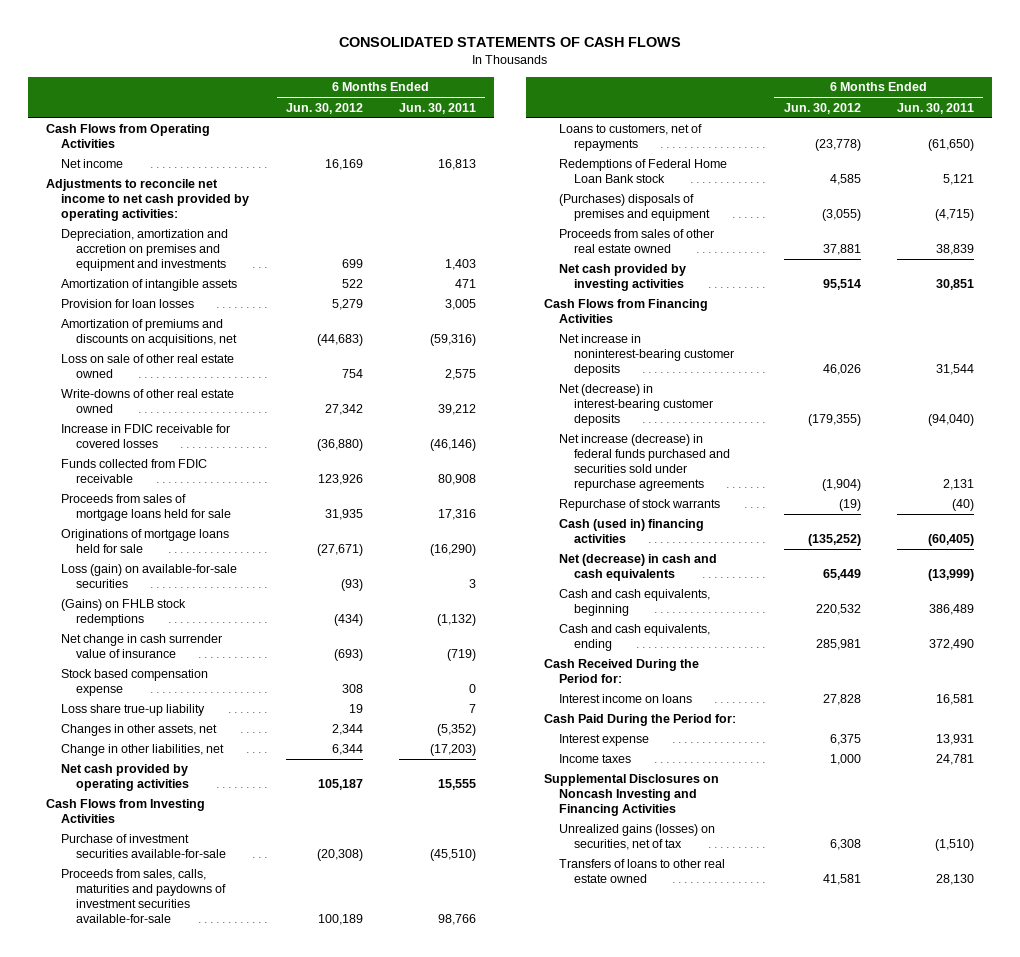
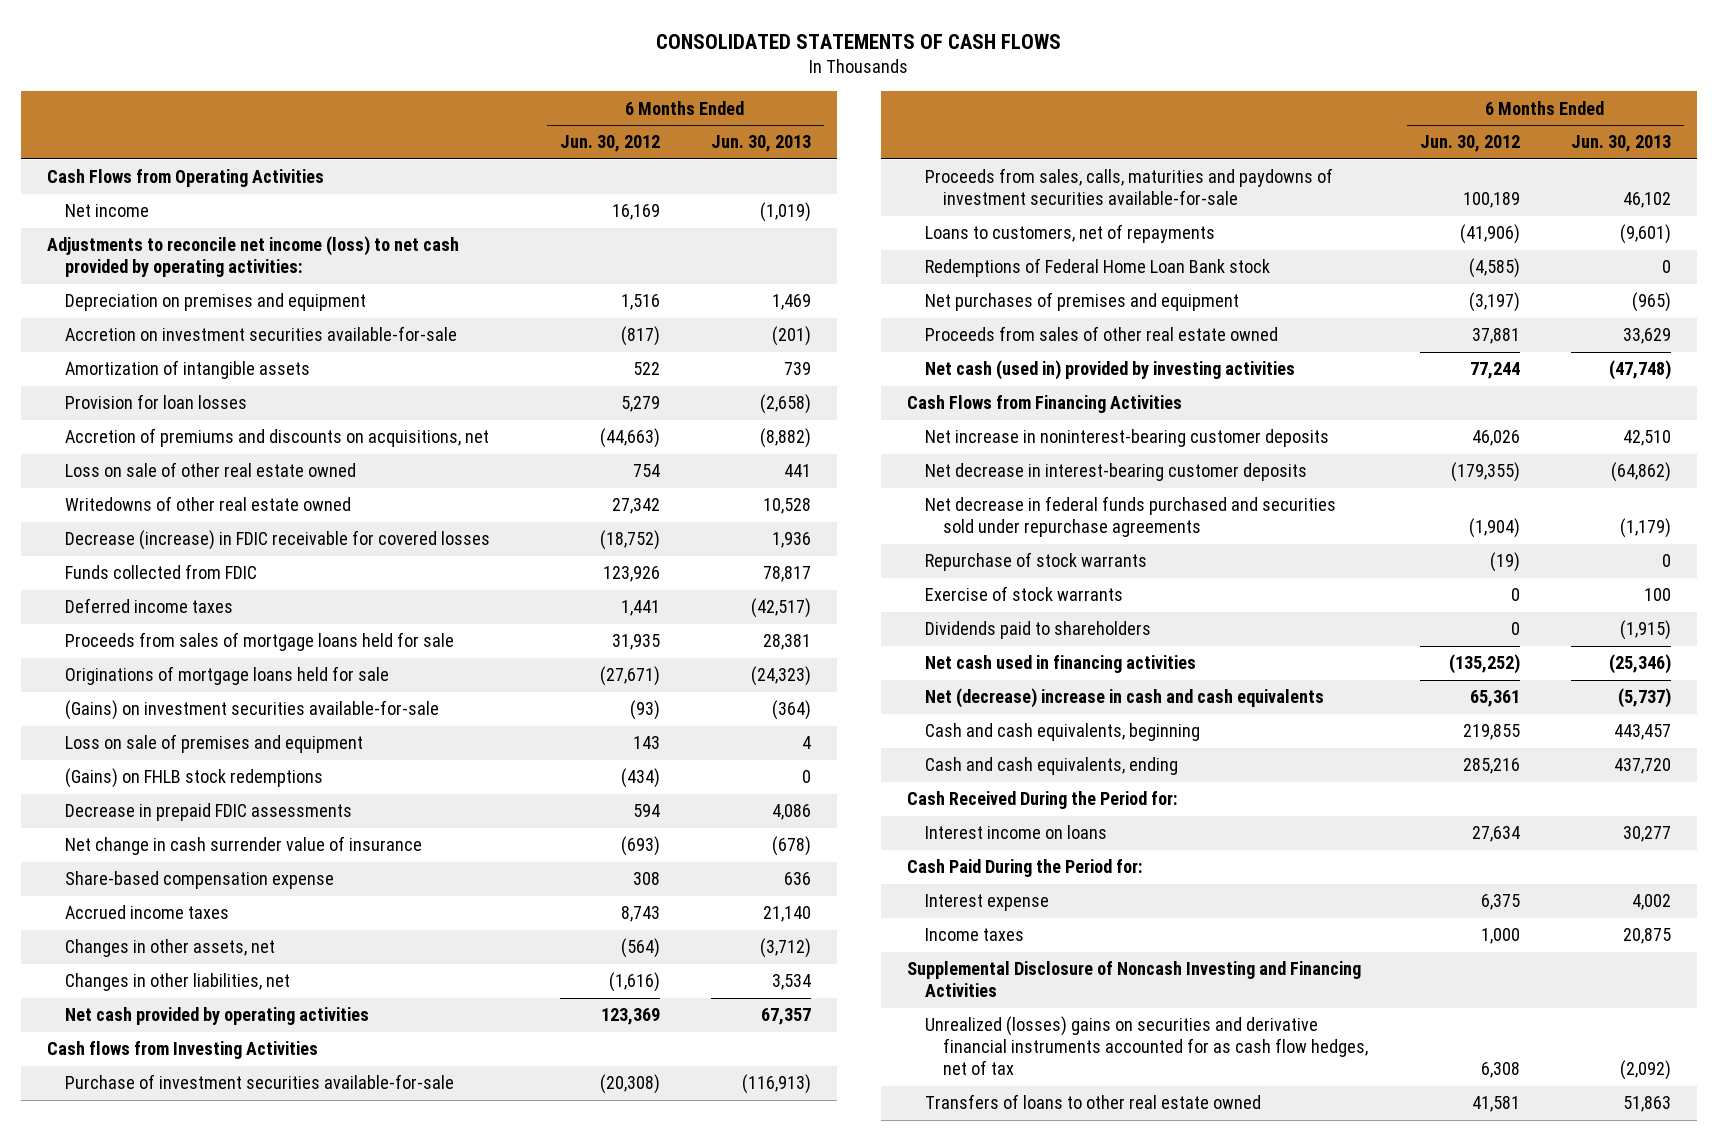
- | 6 Months Ended Jun. 30, 2012 | 6 Months Ended Jun. 30, 2011
+ | 6 Months Ended Jun. 30, 2012 | 6 Months Ended Jun. 30, 2013
- Adjustments to reconcile net income to net cash provided by operating activities:
- Depreciation, amortization and accretion on premises and equipment and investments | 699 | 1,403
+ Adjustments to reconcile net income (loss) to net cash provided by operating activities:
+ Depreciation on premises and equipment | 1,516 | 1,469
+ Accretion on investment securities available-for-sale | (817) | (201)
- Amortization of premiums and discounts on acquisitions, net | (44,683) | (59,316)
+ Accretion of premiums and discounts on acquisitions, net | (44,663) | (8,882)
- Write-downs of other real estate owned | 27,342 | 39,212
- Increase in FDIC receivable for covered losses | (36,880) | (46,146)
- Funds collected from FDIC receivable | 123,926 | 80,908
+ Writedowns of other real estate owned | 27,342 | 10,528
+ Decrease (increase) in FDIC receivable for covered losses | (18,752) | 1,936
+ Funds collected from FDIC | 123,926 | 78,817
+ Deferred income taxes | 1,441 | (42,517)
- Loss (gain) on available-for-sale securities | (93) | 3
+ (Gains) on investment securities available-for-sale | (93) | (364)
+ Loss on sale of premises and equipment | 143 | 4
+ Decrease in prepaid FDIC assessments | 594 | 4,086
- Stock based compensation expense | 308 | 0
- Loss share true-up liability | 19 | 7
- Changes in other assets, net | 2,344 | (5,352)
- Change in other liabilities, net | 6,344 | (17,203)
- Net cash provided by operating activities | 105,187 | 15,555
- Cash Flows from Investing Activities
+ Share-based compensation expense | 308 | 636
+ Accrued income taxes | 8,743 | 21,140
+ Changes in other assets, net | (564) | (3,712)
+ Changes in other liabilities, net | (1,616) | 3,534
+ Net cash provided by operating activities | 123,369 | 67,357
+ Cash flows from Investing Activities
- Loans to customers, net of repayments | (23,778) | (61,650)
- Redemptions of Federal Home Loan Bank stock | 4,585 | 5,121
- (Purchases) disposals of premises and equipment | (3,055) | (4,715)
+ Loans to customers, net of repayments | (41,906) | (9,601)
+ Redemptions of Federal Home Loan Bank stock | (4,585) | 0
+ Net purchases of premises and equipment | (3,197) | (965)
- Net cash provided by investing activities | 95,514 | 30,851
+ Net cash (used in) provided by investing activities | 77,244 | (47,748)
- Net (decrease) in interest-bearing customer deposits | (179,355) | (94,040)
- Net increase (decrease) in federal funds purchased and securities sold under repurchase agreements | (1,904) | 2,131
+ Net decrease in interest-bearing customer deposits | (179,355) | (64,862)
+ Net decrease in federal funds purchased and securities sold under repurchase agreements | (1,904) | (1,179)
- Cash (used in) financing activities | (135,252) | (60,405)
- Net (decrease) in cash and cash equivalents | 65,449 | (13,999)
- Cash and cash equivalents, beginning | 220,532 | 386,489
- Cash and cash equivalents, ending | 285,981 | 372,490
+ Exercise of stock warrants | 0 | 100
+ Dividends paid to shareholders | 0 | (1,915)
+ Net cash used in financing activities | (135,252) | (25,346)
+ Net (decrease) increase in cash and cash equivalents | 65,361 | (5,737)
+ Cash and cash equivalents, beginning | 219,855 | 443,457
+ Cash and cash equivalents, ending | 285,216 | 437,720
- Interest income on loans | 27,828 | 16,581
+ Interest income on loans | 27,634 | 30,277
- Supplemental Disclosures on Noncash Investing and Financing Activities
- Unrealized gains (losses) on securities, net of tax | 6,308 | (1,510)
+ Supplemental Disclosure of Noncash Investing and Financing Activities
+ Unrealized (losses) gains on securities and derivative financial instruments accounted for as cash flow hedges, net of tax | 6,308 | (2,092)

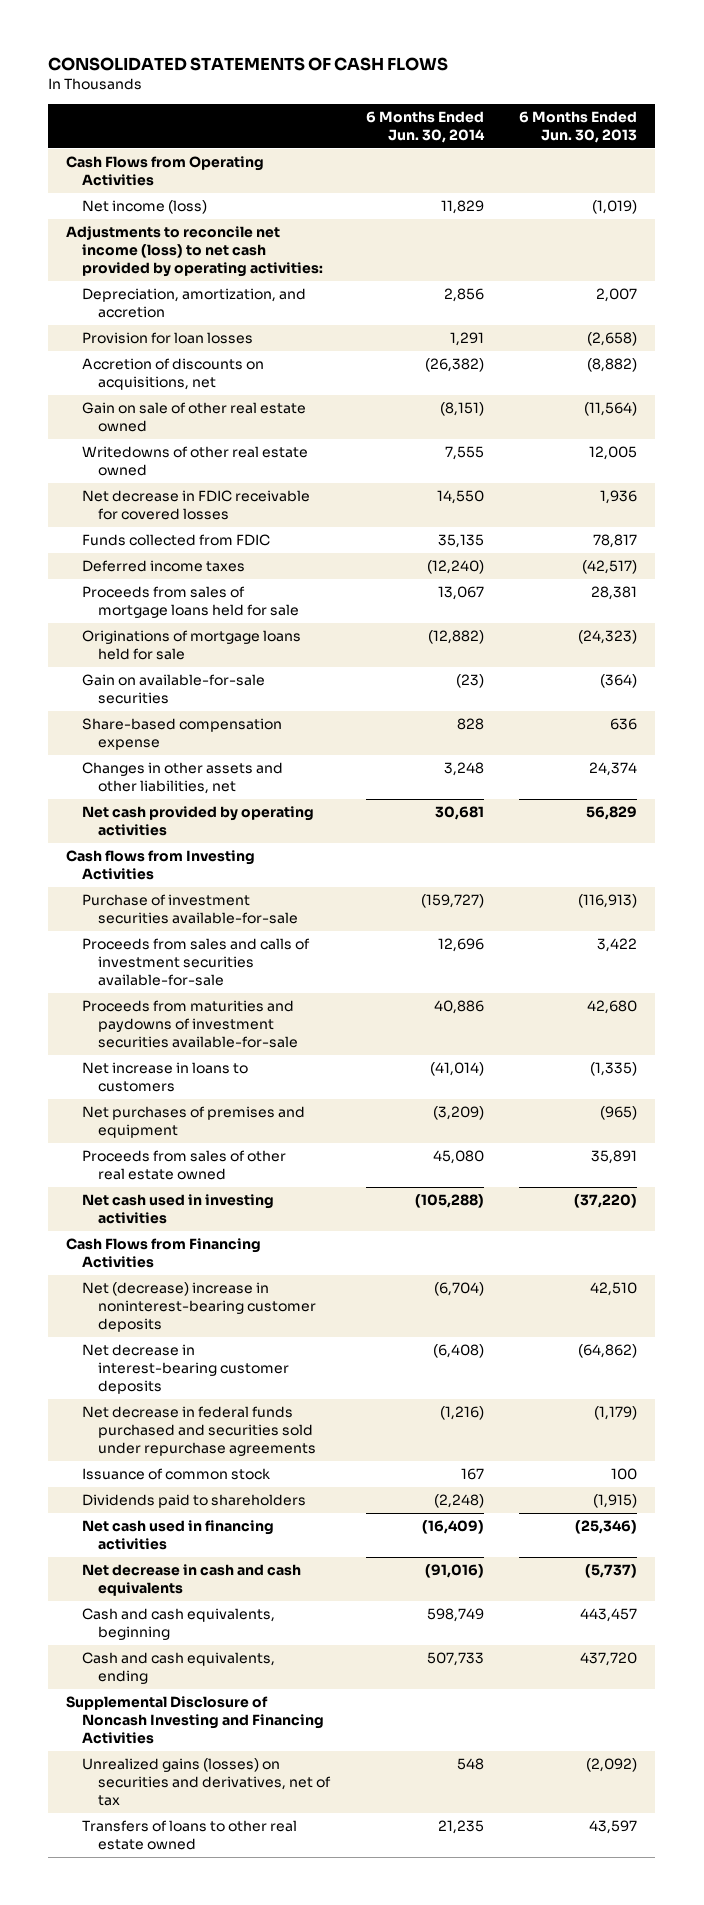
- | 6 Months Ended Jun. 30, 2012 | 6 Months Ended Jun. 30, 2013
+ | 6 Months Ended Jun. 30, 2014 | 6 Months Ended Jun. 30, 2013
- Net income | 16,169 | (1,019)
+ Net income (loss) | 11,829 | (1,019)
- Depreciation on premises and equipment | 1,516 | 1,469
- Accretion on investment securities available-for-sale | (817) | (201)
- Amortization of intangible assets | 522 | 739
+ Depreciation, amortization, and accretion | 2,856 | 2,007
- Accretion of premiums and discounts on acquisitions, net | (44,663) | (8,882)
- Loss on sale of other real estate owned | 754 | 441
- Writedowns of other real estate owned | 27,342 | 10,528
- Decrease (increase) in FDIC receivable for covered losses | (18,752) | 1,936
+ Accretion of discounts on acquisitions, net | (26,382) | (8,882)
+ Gain on sale of other real estate owned | (8,151) | (11,564)
+ Writedowns of other real estate owned | 7,555 | 12,005
+ Net decrease in FDIC receivable for covered losses | 14,550 | 1,936
- (Gains) on investment securities available-for-sale | (93) | (364)
- Loss on sale of premises and equipment | 143 | 4
- (Gains) on FHLB stock redemptions | (434) | 0
- Decrease in prepaid FDIC assessments | 594 | 4,086
- Net change in cash surrender value of insurance | (693) | (678)
+ Gain on available-for-sale securities | (23) | (364)
- Accrued income taxes | 8,743 | 21,140
- Changes in other assets, net | (564) | (3,712)
- Changes in other liabilities, net | (1,616) | 3,534
- Net cash provided by operating activities | 123,369 | 67,357
+ Changes in other assets and other liabilities, net | 3,248 | 24,374
+ Net cash provided by operating activities | 30,681 | 56,829
- Proceeds from sales, calls, maturities and paydowns of investment securities available-for-sale | 100,189 | 46,102
- Loans to customers, net of repayments | (41,906) | (9,601)
- Redemptions of Federal Home Loan Bank stock | (4,585) | 0
+ Proceeds from sales and calls of investment securities available-for-sale | 12,696 | 3,422
+ Proceeds from maturities and paydowns of investment securities available-for-sale | 40,886 | 42,680
+ Net increase in loans to customers | (41,014) | (1,335)
- Proceeds from sales of other real estate owned | 37,881 | 33,629
- Net cash (used in) provided by investing activities | 77,244 | (47,748)
+ Proceeds from sales of other real estate owned | 45,080 | 35,891
+ Net cash used in investing activities | (105,288) | (37,220)
- Net increase in noninterest-bearing customer deposits | 46,026 | 42,510
+ Net (decrease) increase in noninterest-bearing customer deposits | (6,704) | 42,510
- Repurchase of stock warrants | (19) | 0
- Exercise of stock warrants | 0 | 100
+ Issuance of common stock | 167 | 100
- Net (decrease) increase in cash and cash equivalents | 65,361 | (5,737)
+ Net decrease in cash and cash equivalents | (91,016) | (5,737)
- Cash Received During the Period for:
- Interest income on loans | 27,634 | 30,277
- Cash Paid During the Period for:
- Interest expense | 6,375 | 4,002
- Income taxes | 1,000 | 20,875
- Unrealized (losses) gains on securities and derivative financial instruments accounted for as cash flow hedges, net of tax | 6,308 | (2,092)
- Transfers of loans to other real estate owned | 41,581 | 51,863
+ Unrealized gains (losses) on securities and derivatives, net of tax | 548 | (2,092)
+ Transfers of loans to other real estate owned | 21,235 | 43,597

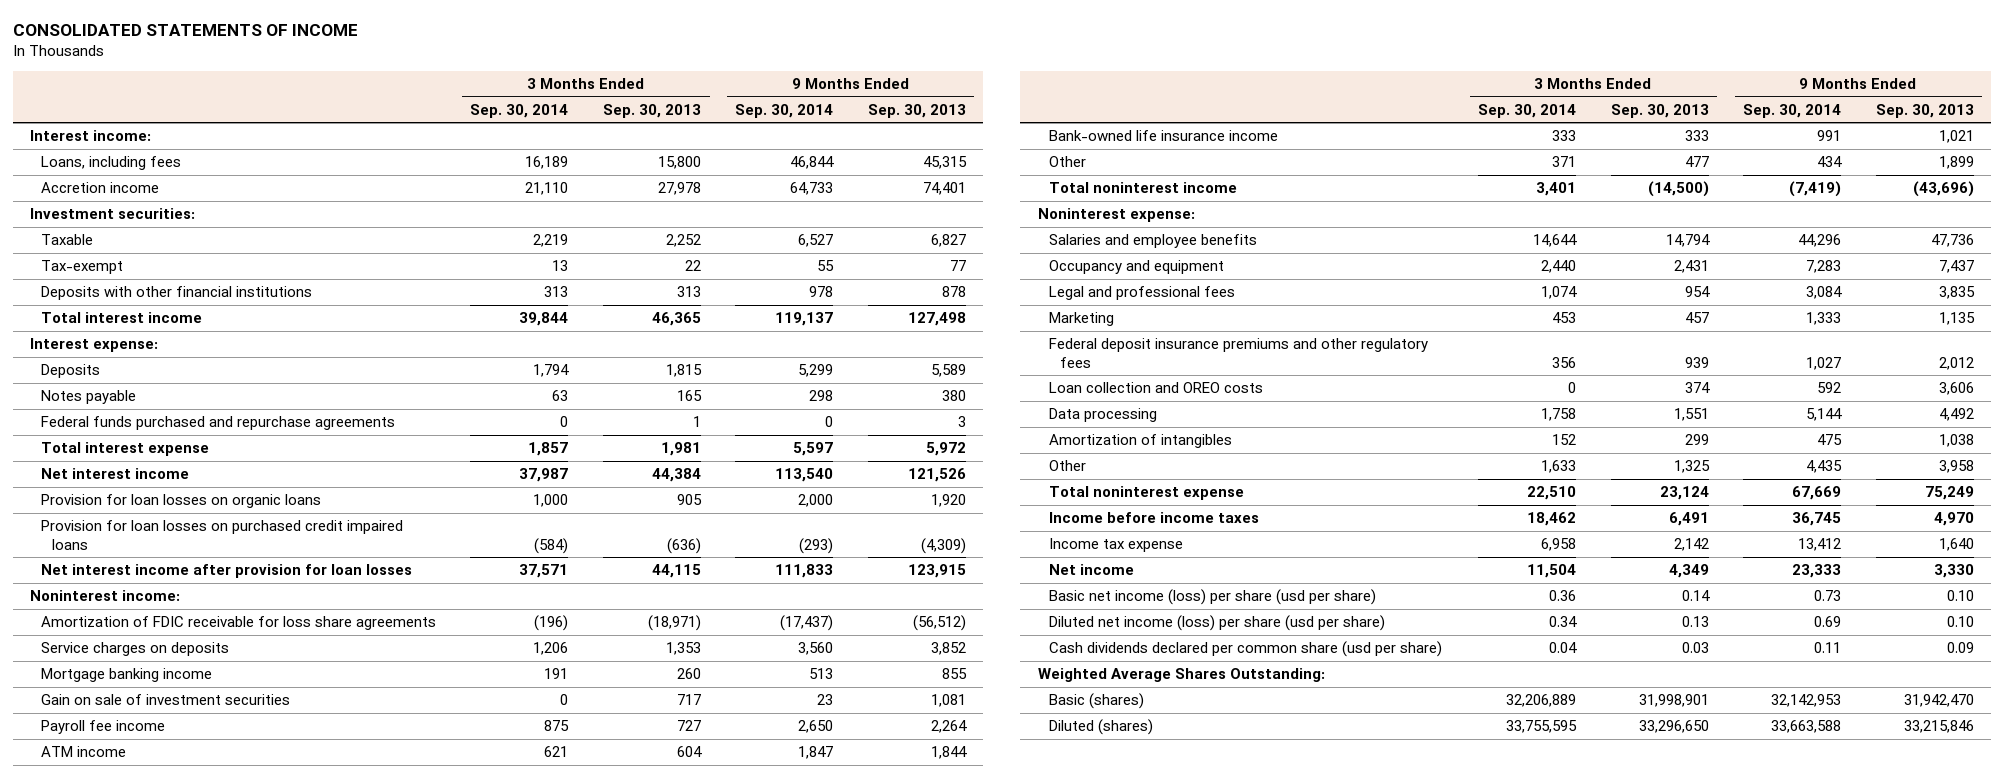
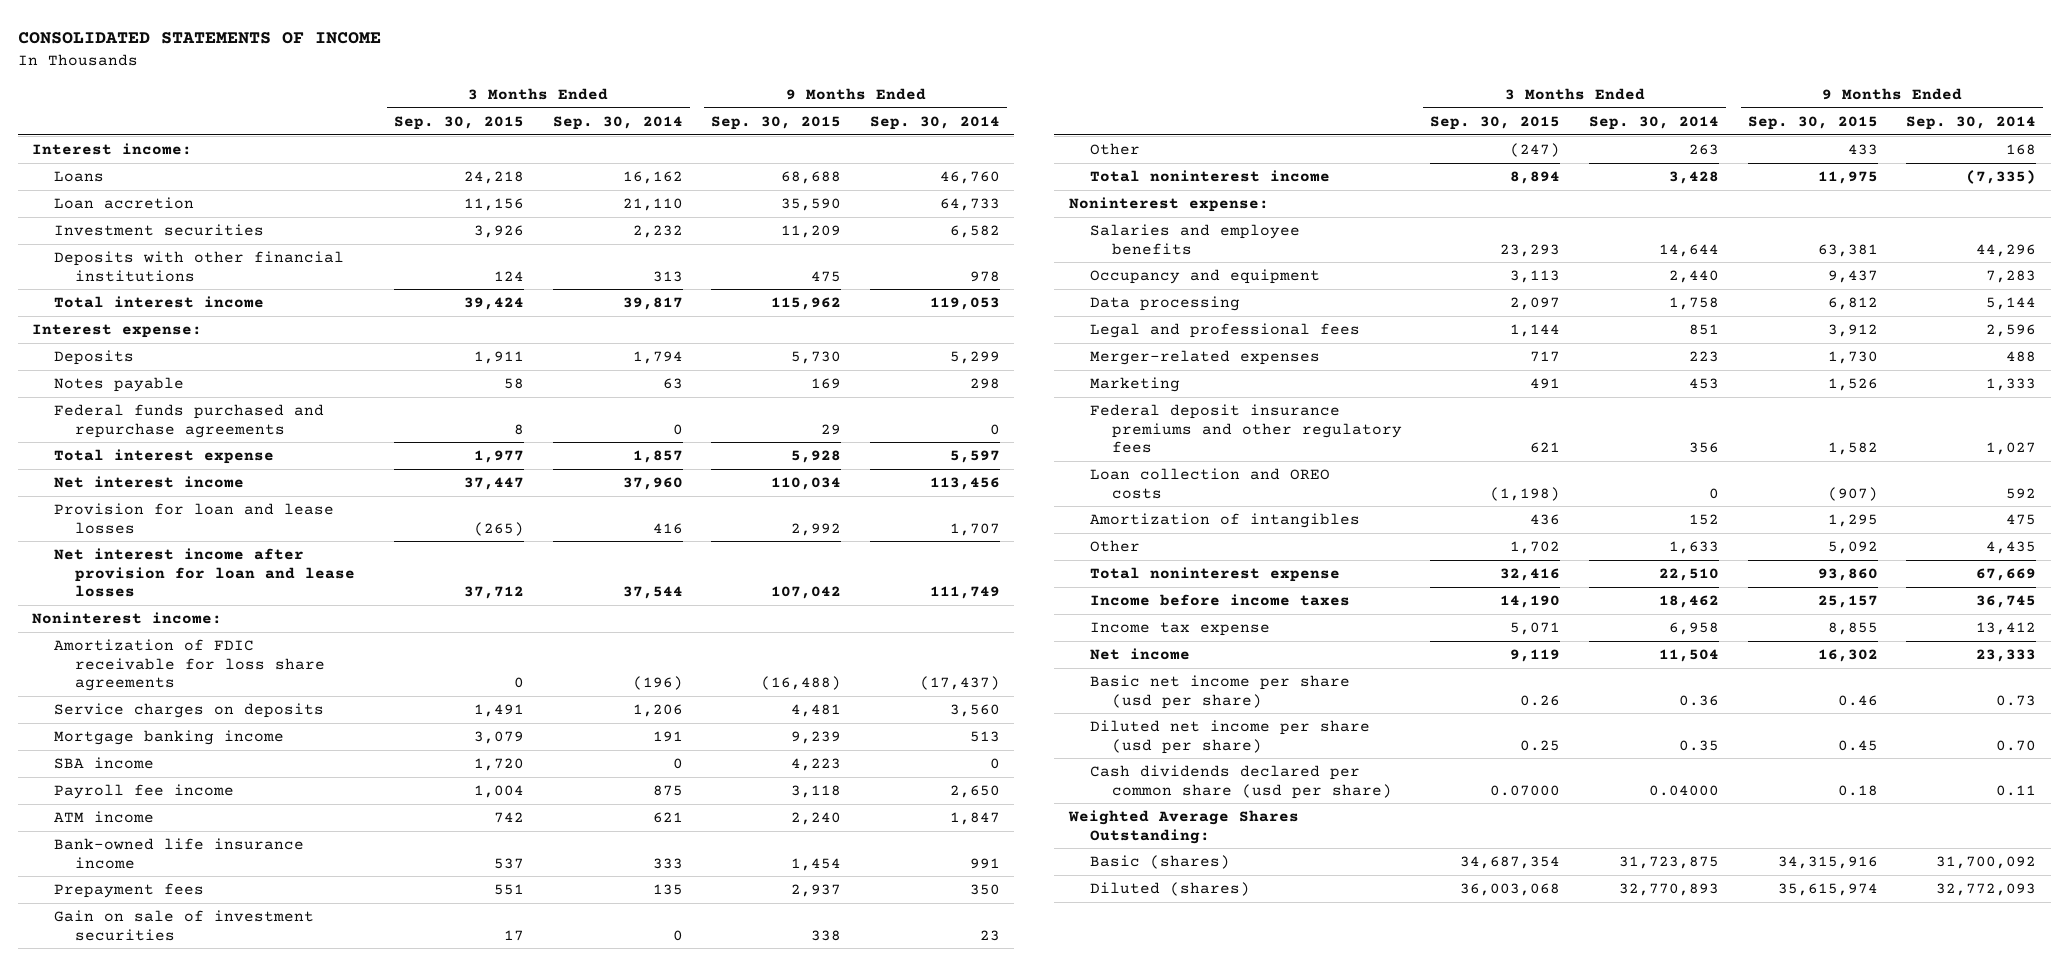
- | 3 Months Ended Sep. 30, 2014 | 3 Months Ended Sep. 30, 2013 | 9 Months Ended Sep. 30, 2014 | 9 Months Ended Sep. 30, 2013
+ | 3 Months Ended Sep. 30, 2015 | 3 Months Ended Sep. 30, 2014 | 9 Months Ended Sep. 30, 2015 | 9 Months Ended Sep. 30, 2014
- Loans, including fees | 16,189 | 15,800 | 46,844 | 45,315
- Accretion income | 21,110 | 27,978 | 64,733 | 74,401
- Investment securities:
- Taxable | 2,219 | 2,252 | 6,527 | 6,827
- Tax-exempt | 13 | 22 | 55 | 77
+ Loans | 24,218 | 16,162 | 68,688 | 46,760
+ Loan accretion | 11,156 | 21,110 | 35,590 | 64,733
+ Investment securities | 3,926 | 2,232 | 11,209 | 6,582
- Total interest income | 39,844 | 46,365 | 119,137 | 127,498
+ Total interest income | 39,424 | 39,817 | 115,962 | 119,053
- Net interest income | 37,987 | 44,384 | 113,540 | 121,526
- Provision for loan losses on organic loans | 1,000 | 905 | 2,000 | 1,920
- Provision for loan losses on purchased credit impaired loans | (584) | (636) | (293) | (4,309)
- Net interest income after provision for loan losses | 37,571 | 44,115 | 111,833 | 123,915
+ Net interest income | 37,447 | 37,960 | 110,034 | 113,456
+ Provision for loan and lease losses | (265) | 416 | 2,992 | 1,707
+ Net interest income after provision for loan and lease losses | 37,712 | 37,544 | 107,042 | 111,749
+ SBA income | 1,720 | 0 | 4,223 | 0
- Other | 371 | 477 | 434 | 1,899
- Total noninterest income | 3,401 | (14,500) | (7,419) | (43,696)
+ Prepayment fees | 551 | 135 | 2,937 | 350
moved down: Gain on sale of investment securities | 17 | 0 | 338 | 23
+ Other | (247) | 263 | 433 | 168
+ Total noninterest income | 8,894 | 3,428 | 11,975 | (7,335)
- Legal and professional fees | 1,074 | 954 | 3,084 | 3,835
moved up: Data processing | 2,097 | 1,758 | 6,812 | 5,144
+ Legal and professional fees | 1,144 | 851 | 3,912 | 2,596
+ Merger-related expenses | 717 | 223 | 1,730 | 488
- Basic net income (loss) per share (usd per share) | 0.36 | 0.14 | 0.73 | 0.10
- Diluted net income (loss) per share (usd per share) | 0.34 | 0.13 | 0.69 | 0.10
- Cash dividends declared per common share (usd per share) | 0.04 | 0.03 | 0.11 | 0.09
+ Basic net income per share (usd per share) | 0.26 | 0.36 | 0.46 | 0.73
+ Diluted net income per share (usd per share) | 0.25 | 0.35 | 0.45 | 0.70
+ Cash dividends declared per common share (usd per share) | 0.07000 | 0.04000 | 0.18 | 0.11
- Basic (shares) | 32,206,889 | 31,998,901 | 32,142,953 | 31,942,470
- Diluted (shares) | 33,755,595 | 33,296,650 | 33,663,588 | 33,215,846
+ Basic (shares) | 34,687,354 | 31,723,875 | 34,315,916 | 31,700,092
+ Diluted (shares) | 36,003,068 | 32,770,893 | 35,615,974 | 32,772,093

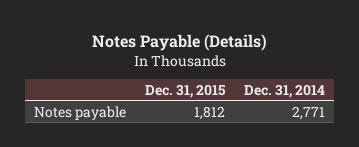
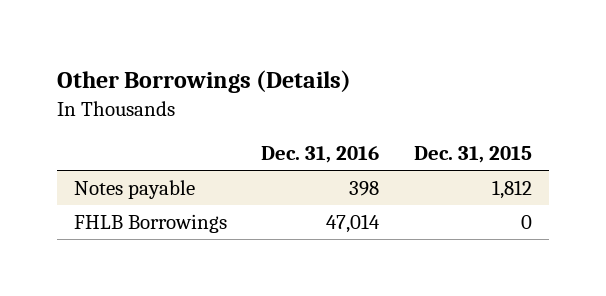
- Notes Payable (Details)
+ Other Borrowings (Details)
- | Dec. 31, 2015 | Dec. 31, 2014
+ | Dec. 31, 2016 | Dec. 31, 2015
+ FHLB Borrowings | 47,014 | 0

